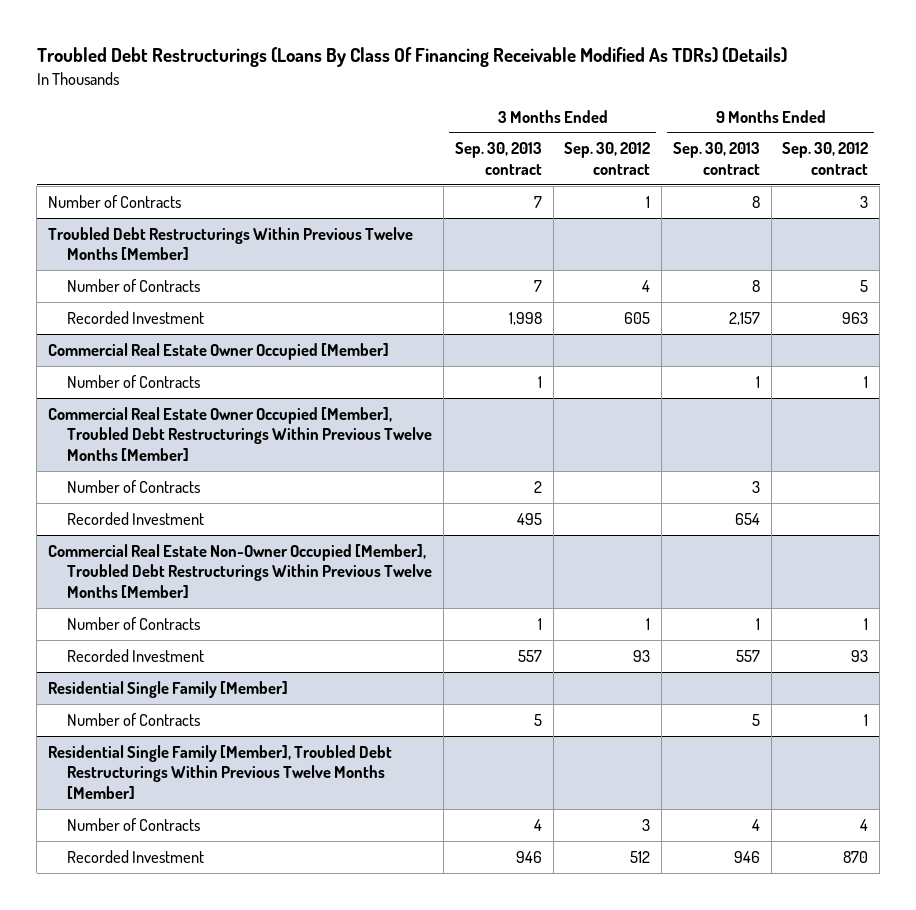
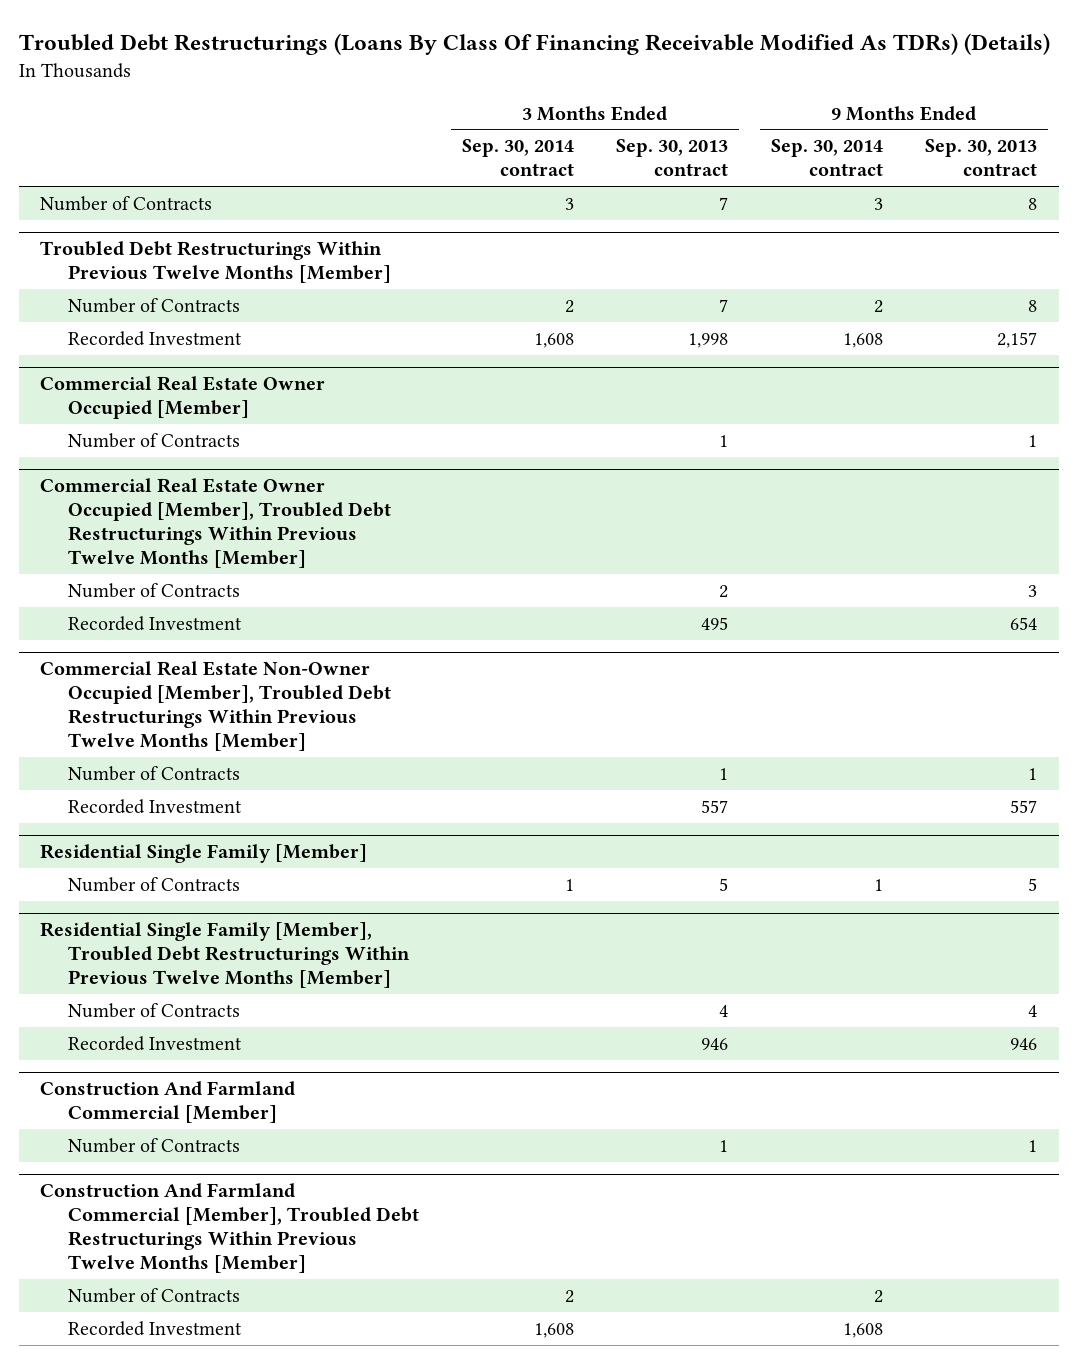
- | 3 Months Ended Sep. 30, 2013 contract | 3 Months Ended Sep. 30, 2012 contract | 9 Months Ended Sep. 30, 2013 contract | 9 Months Ended Sep. 30, 2012 contract
+ | 3 Months Ended Sep. 30, 2014 contract | 3 Months Ended Sep. 30, 2013 contract | 9 Months Ended Sep. 30, 2014 contract | 9 Months Ended Sep. 30, 2013 contract
+ Construction And Farmland Commercial [Member]
+ Number of Contracts | | 1 | | 1
+ Construction And Farmland Commercial [Member], Troubled Debt Restructurings Within Previous Twelve Months [Member]
+ Number of Contracts | 2 | | 2 |
+ Recorded Investment | 1,608 | | 1,608 |

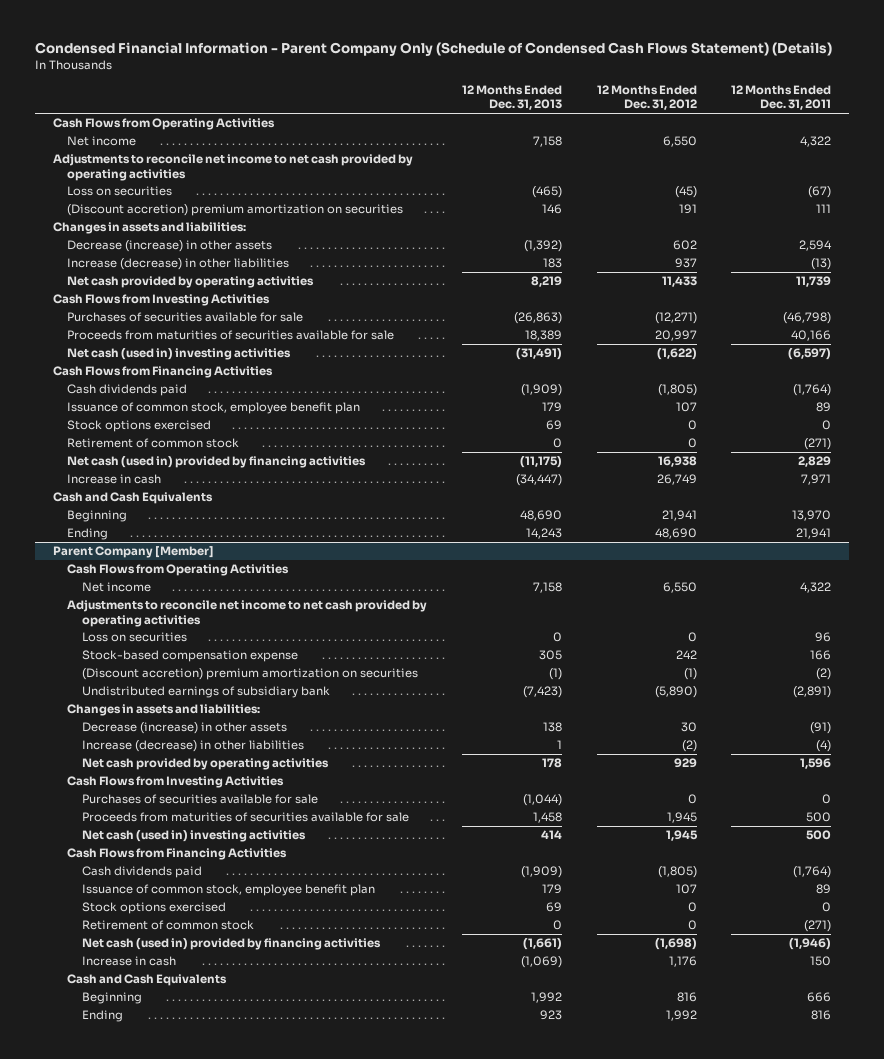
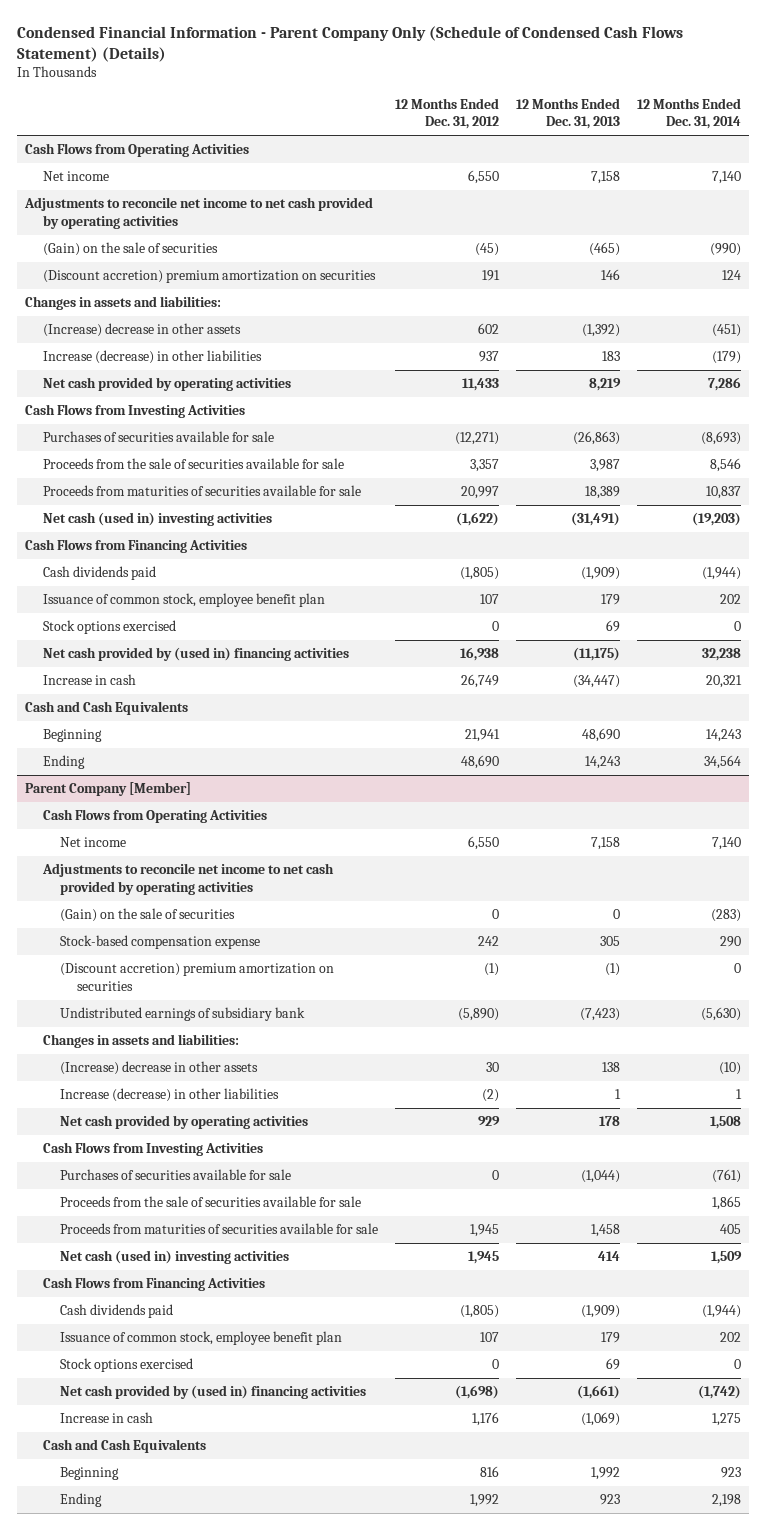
- | 12 Months Ended Dec. 31, 2013 | 12 Months Ended Dec. 31, 2012 | 12 Months Ended Dec. 31, 2011
+ | 12 Months Ended Dec. 31, 2012 | 12 Months Ended Dec. 31, 2013 | 12 Months Ended Dec. 31, 2014
- Loss on securities | (465) | (45) | (67)
+ (Gain) on the sale of securities | (45) | (465) | (990)
- Decrease (increase) in other assets | (1,392) | 602 | 2,594
+ (Increase) decrease in other assets | 602 | (1,392) | (451)
+ Proceeds from the sale of securities available for sale | 3,357 | 3,987 | 8,546
- Retirement of common stock | 0 | 0 | (271)
- Net cash (used in) provided by financing activities | (11,175) | 16,938 | 2,829
+ Net cash provided by (used in) financing activities | 16,938 | (11,175) | 32,238
@ Parent Company [Member]
- Loss on securities | 0 | 0 | 96
+ (Gain) on the sale of securities | 0 | 0 | (283)
- Decrease (increase) in other assets | 138 | 30 | (91)
+ (Increase) decrease in other assets | 30 | 138 | (10)
+ Proceeds from the sale of securities available for sale | | | 1,865
- Retirement of common stock | 0 | 0 | (271)
- Net cash (used in) provided by financing activities | (1,661) | (1,698) | (1,946)
+ Net cash provided by (used in) financing activities | (1,698) | (1,661) | (1,742)

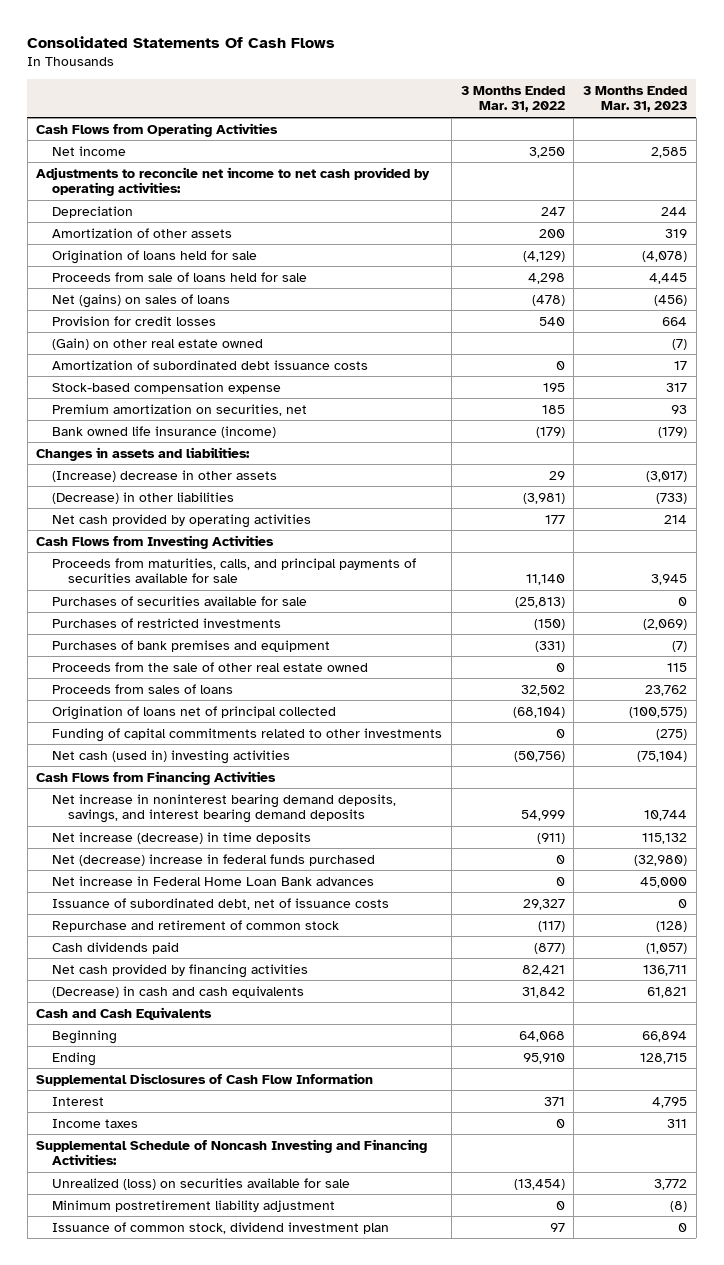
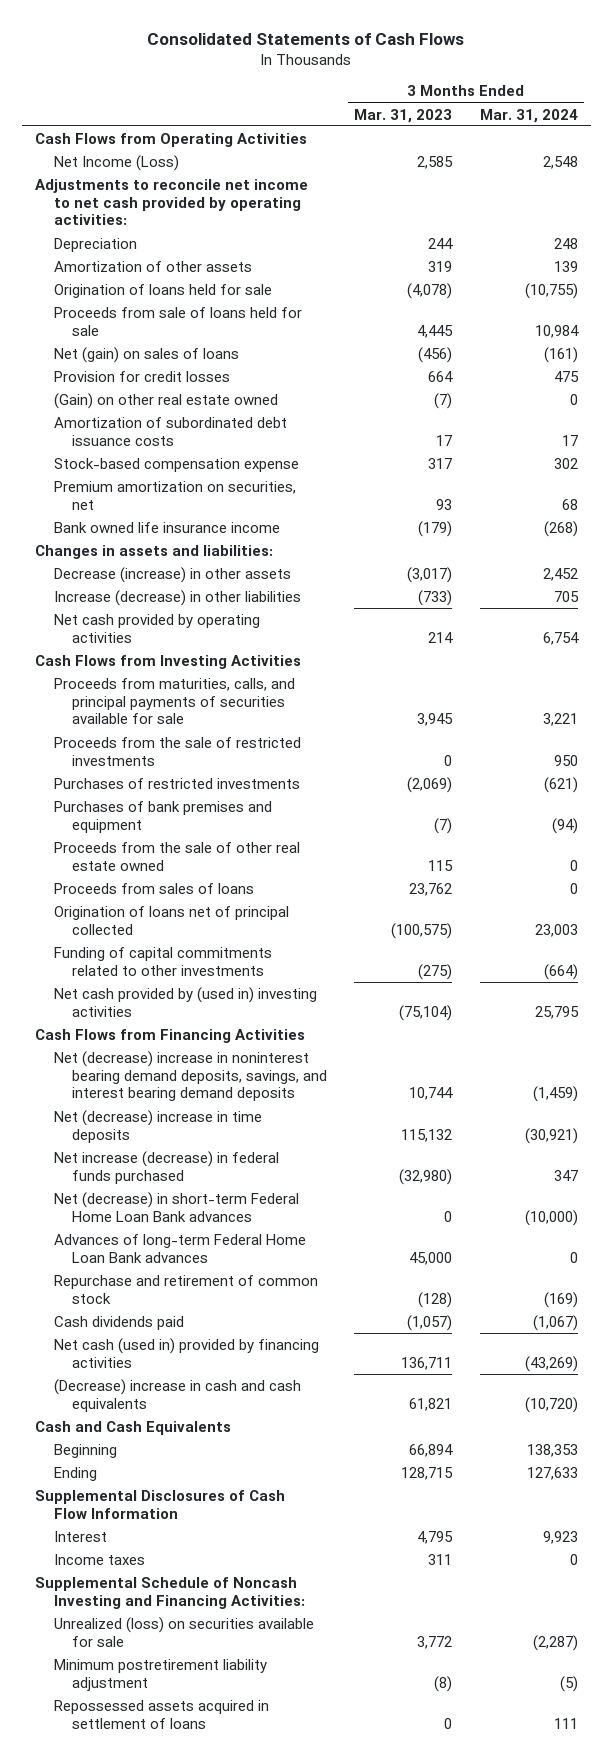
- Consolidated Statements Of Cash Flows
+ Consolidated Statements of Cash Flows
- | 3 Months Ended Mar. 31, 2022 | 3 Months Ended Mar. 31, 2023
+ | 3 Months Ended Mar. 31, 2023 | 3 Months Ended Mar. 31, 2024
- Net income | 3,250 | 2,585
+ Net Income (Loss) | 2,585 | 2,548
- Net (gains) on sales of loans | (478) | (456)
+ Net (gain) on sales of loans | (456) | (161)
- Bank owned life insurance (income) | (179) | (179)
+ Bank owned life insurance income | (179) | (268)
- (Increase) decrease in other assets | 29 | (3,017)
- (Decrease) in other liabilities | (3,981) | (733)
+ Decrease (increase) in other assets | (3,017) | 2,452
+ Increase (decrease) in other liabilities | (733) | 705
- Purchases of securities available for sale | (25,813) | 0
+ Proceeds from the sale of restricted investments | 0 | 950
- Net cash (used in) investing activities | (50,756) | (75,104)
+ Net cash provided by (used in) investing activities | (75,104) | 25,795
- Net increase in noninterest bearing demand deposits, savings, and interest bearing demand deposits | 54,999 | 10,744
- Net increase (decrease) in time deposits | (911) | 115,132
- Net (decrease) increase in federal funds purchased | 0 | (32,980)
- Net increase in Federal Home Loan Bank advances | 0 | 45,000
- Issuance of subordinated debt, net of issuance costs | 29,327 | 0
+ Net (decrease) increase in noninterest bearing demand deposits, savings, and interest bearing demand deposits | 10,744 | (1,459)
+ Net (decrease) increase in time deposits | 115,132 | (30,921)
+ Net increase (decrease) in federal funds purchased | (32,980) | 347
+ Net (decrease) in short-term Federal Home Loan Bank advances | 0 | (10,000)
+ Advances of long-term Federal Home Loan Bank advances | 45,000 | 0
- Net cash provided by financing activities | 82,421 | 136,711
- (Decrease) in cash and cash equivalents | 31,842 | 61,821
+ Net cash (used in) provided by financing activities | 136,711 | (43,269)
+ (Decrease) increase in cash and cash equivalents | 61,821 | (10,720)
- Issuance of common stock, dividend investment plan | 97 | 0
+ Repossessed assets acquired in settlement of loans | 0 | 111

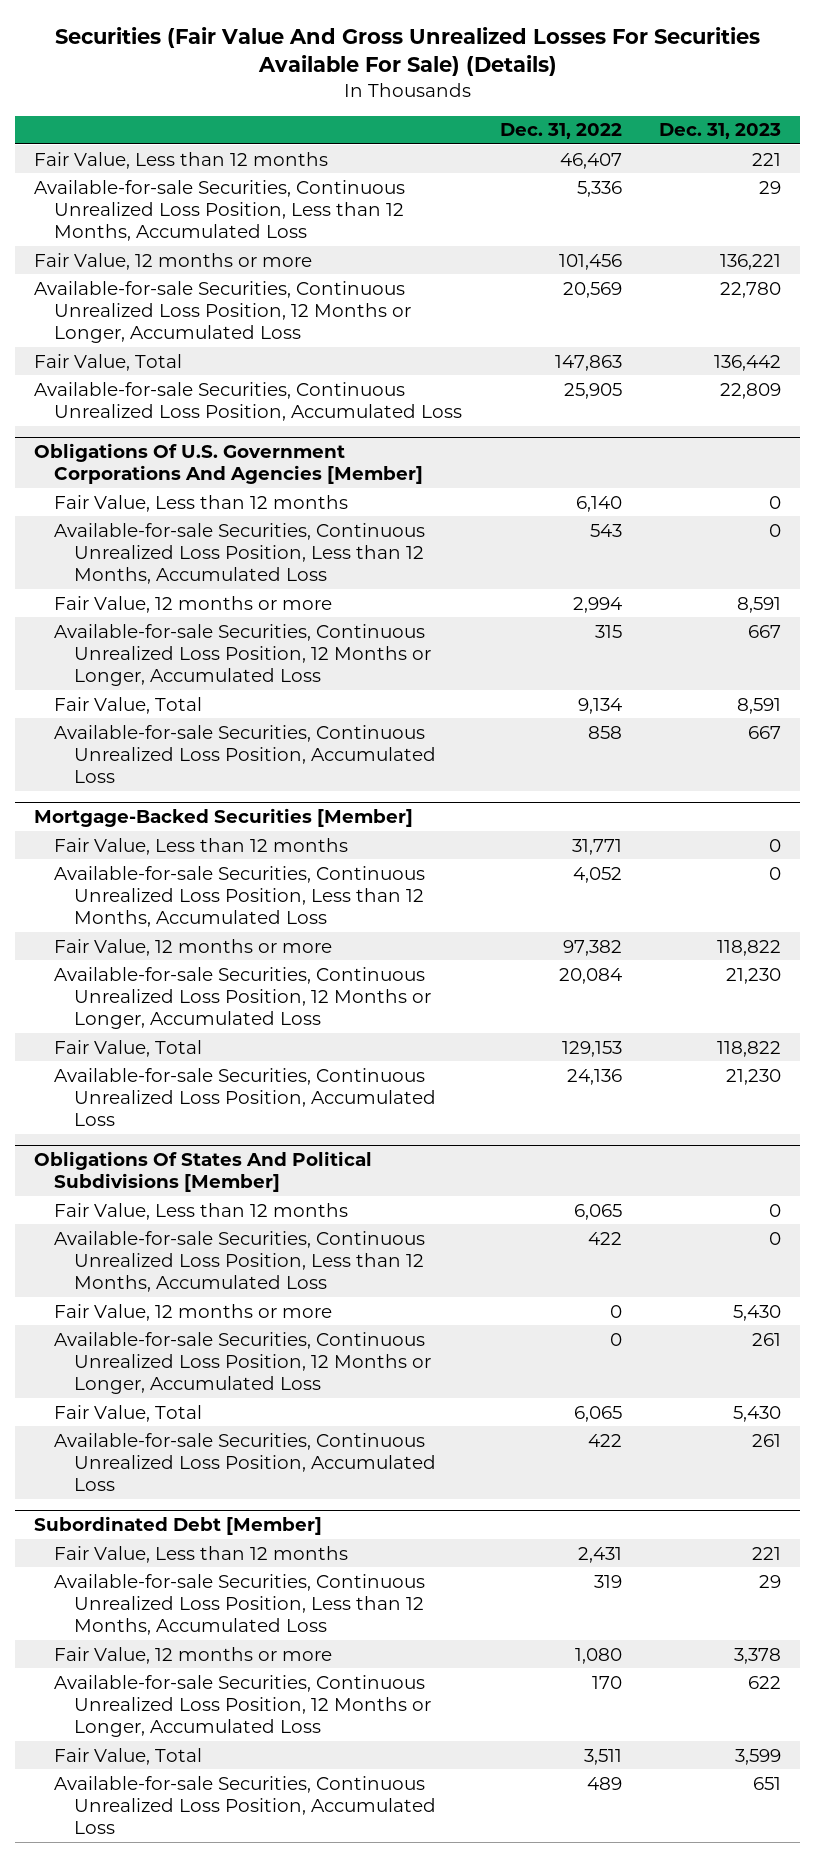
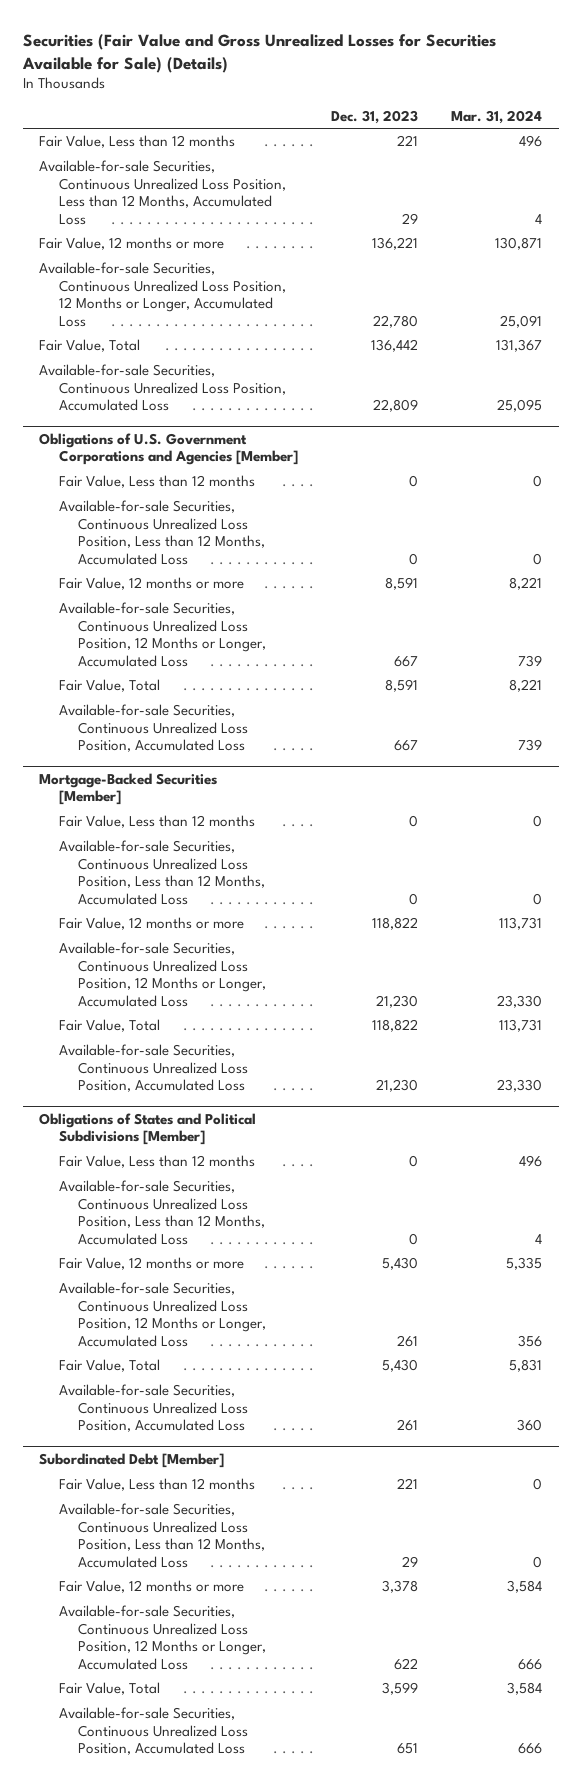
- Securities (Fair Value And Gross Unrealized Losses For Securities Available For Sale) (Details)
+ Securities (Fair Value and Gross Unrealized Losses for Securities Available for Sale) (Details)
- | Dec. 31, 2022 | Dec. 31, 2023
+ | Dec. 31, 2023 | Mar. 31, 2024
- Obligations Of U.S. Government Corporations And Agencies [Member]
+ Obligations of U.S. Government Corporations and Agencies [Member]
- Obligations Of States And Political Subdivisions [Member]
+ Obligations of States and Political Subdivisions [Member]

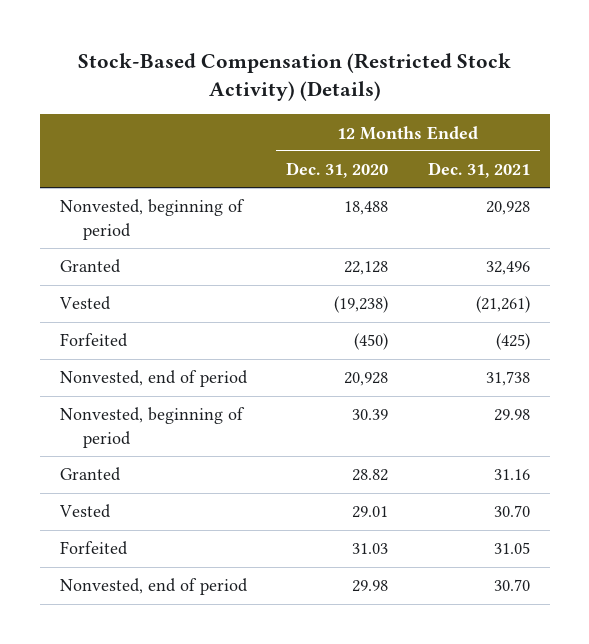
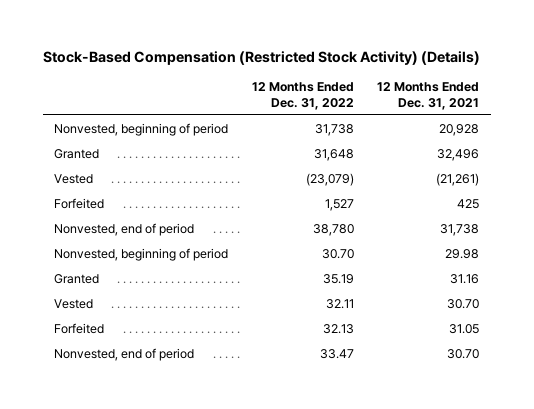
- | 12 Months Ended Dec. 31, 2020 | 12 Months Ended Dec. 31, 2021
+ | 12 Months Ended Dec. 31, 2022 | 12 Months Ended Dec. 31, 2021
- Forfeited | (450) | (425)
+ Forfeited | 1,527 | 425

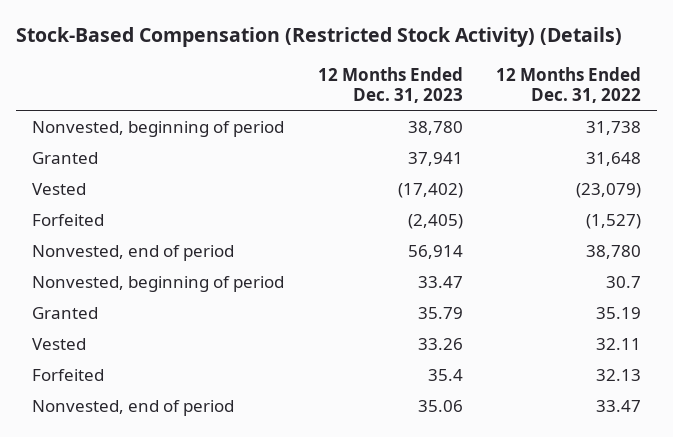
- | 12 Months Ended Dec. 31, 2022 | 12 Months Ended Dec. 31, 2021
+ | 12 Months Ended Dec. 31, 2023 | 12 Months Ended Dec. 31, 2022
- Forfeited | 1,527 | 425
+ Forfeited | (2,405) | (1,527)
- Nonvested, beginning of period | 30.70 | 29.98
+ Nonvested, beginning of period | 33.47 | 30.7

